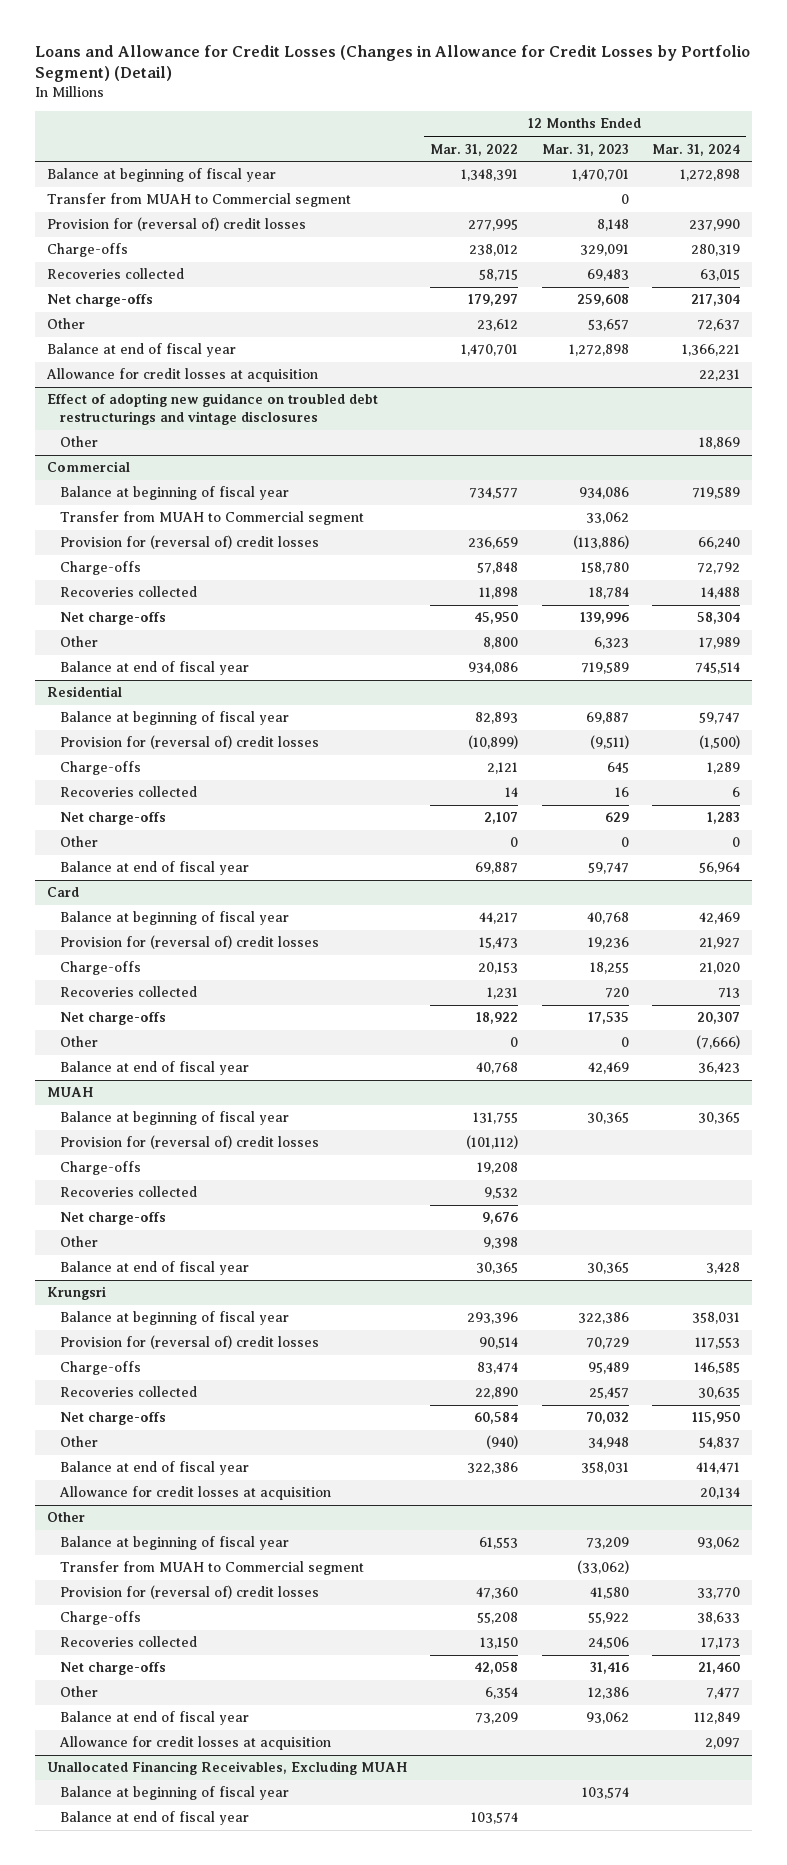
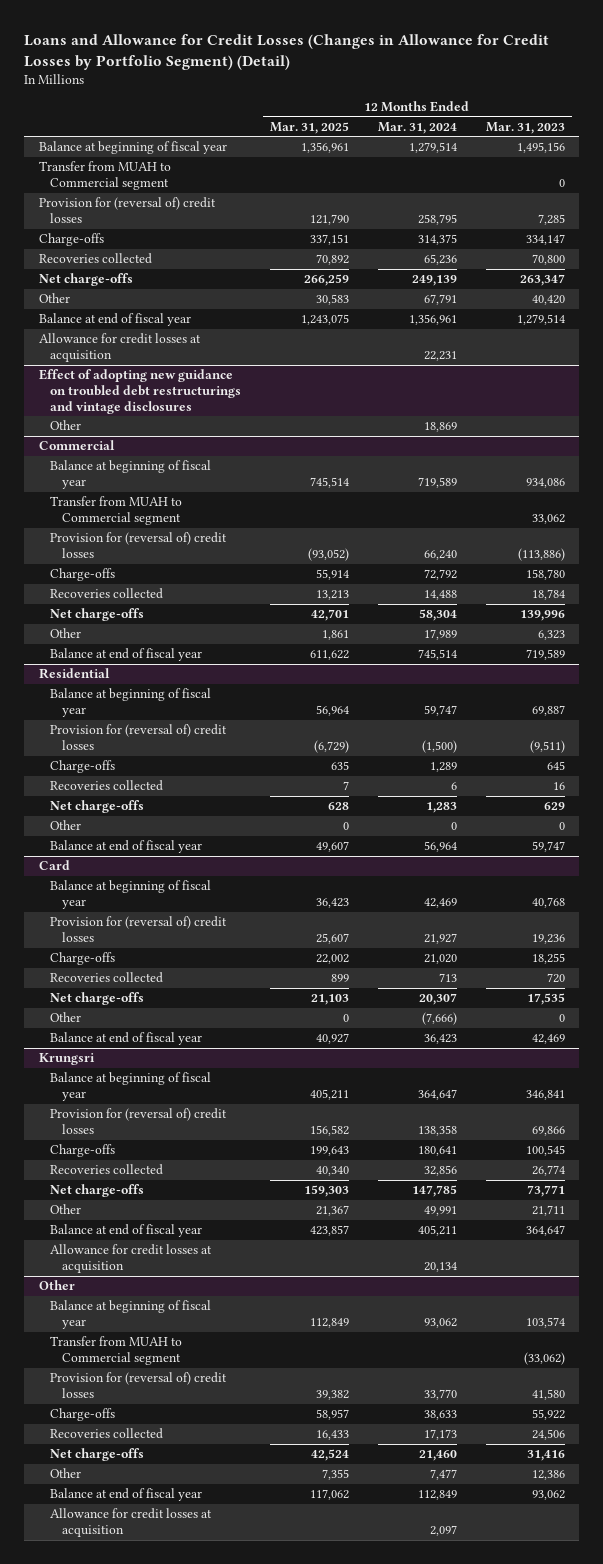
- | 12 Months Ended Mar. 31, 2022 | 12 Months Ended Mar. 31, 2023 | 12 Months Ended Mar. 31, 2024
+ | 12 Months Ended Mar. 31, 2025 | 12 Months Ended Mar. 31, 2024 | 12 Months Ended Mar. 31, 2023
- Balance at beginning of fiscal year | 1,348,391 | 1,470,701 | 1,272,898
+ Balance at beginning of fiscal year | 1,356,961 | 1,279,514 | 1,495,156
- Provision for (reversal of) credit losses | 277,995 | 8,148 | 237,990
- Charge-offs | 238,012 | 329,091 | 280,319
- Recoveries collected | 58,715 | 69,483 | 63,015
- Net charge-offs | 179,297 | 259,608 | 217,304
- Other | 23,612 | 53,657 | 72,637
- Balance at end of fiscal year | 1,470,701 | 1,272,898 | 1,366,221
+ Provision for (reversal of) credit losses | 121,790 | 258,795 | 7,285
+ Charge-offs | 337,151 | 314,375 | 334,147
+ Recoveries collected | 70,892 | 65,236 | 70,800
+ Net charge-offs | 266,259 | 249,139 | 263,347
+ Other | 30,583 | 67,791 | 40,420
+ Balance at end of fiscal year | 1,243,075 | 1,356,961 | 1,279,514
- MUAH
- Balance at beginning of fiscal year | 131,755 | 30,365 | 30,365
- Provision for (reversal of) credit losses | (101,112) | |
- Charge-offs | 19,208 | |
- Recoveries collected | 9,532 | |
- Net charge-offs | 9,676 | |
- Other | 9,398 | |
- Balance at end of fiscal year | 30,365 | 30,365 | 3,428
@ Krungsri
- Balance at beginning of fiscal year | 293,396 | 322,386 | 358,031
- Provision for (reversal of) credit losses | 90,514 | 70,729 | 117,553
- Charge-offs | 83,474 | 95,489 | 146,585
- Recoveries collected | 22,890 | 25,457 | 30,635
- Net charge-offs | 60,584 | 70,032 | 115,950
- Other | (940) | 34,948 | 54,837
- Balance at end of fiscal year | 322,386 | 358,031 | 414,471
+ Balance at beginning of fiscal year | 405,211 | 364,647 | 346,841
+ Provision for (reversal of) credit losses | 156,582 | 138,358 | 69,866
+ Charge-offs | 199,643 | 180,641 | 100,545
+ Recoveries collected | 40,340 | 32,856 | 26,774
+ Net charge-offs | 159,303 | 147,785 | 73,771
+ Other | 21,367 | 49,991 | 21,711
+ Balance at end of fiscal year | 423,857 | 405,211 | 364,647
@ Other
- Balance at beginning of fiscal year | 61,553 | 73,209 | 93,062
+ Balance at beginning of fiscal year | 112,849 | 93,062 | 103,574
- Unallocated Financing Receivables, Excluding MUAH
- Balance at beginning of fiscal year | | 103,574 |
- Balance at end of fiscal year | 103,574 | |

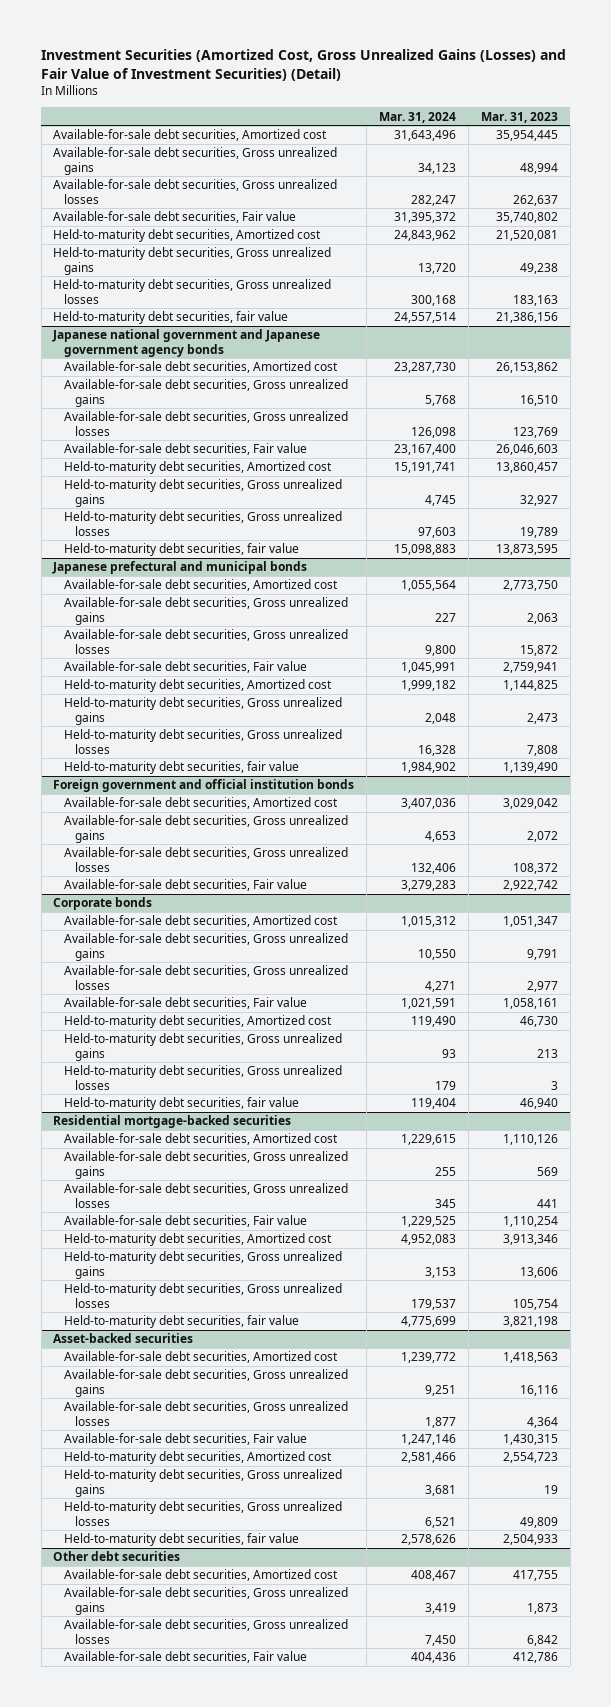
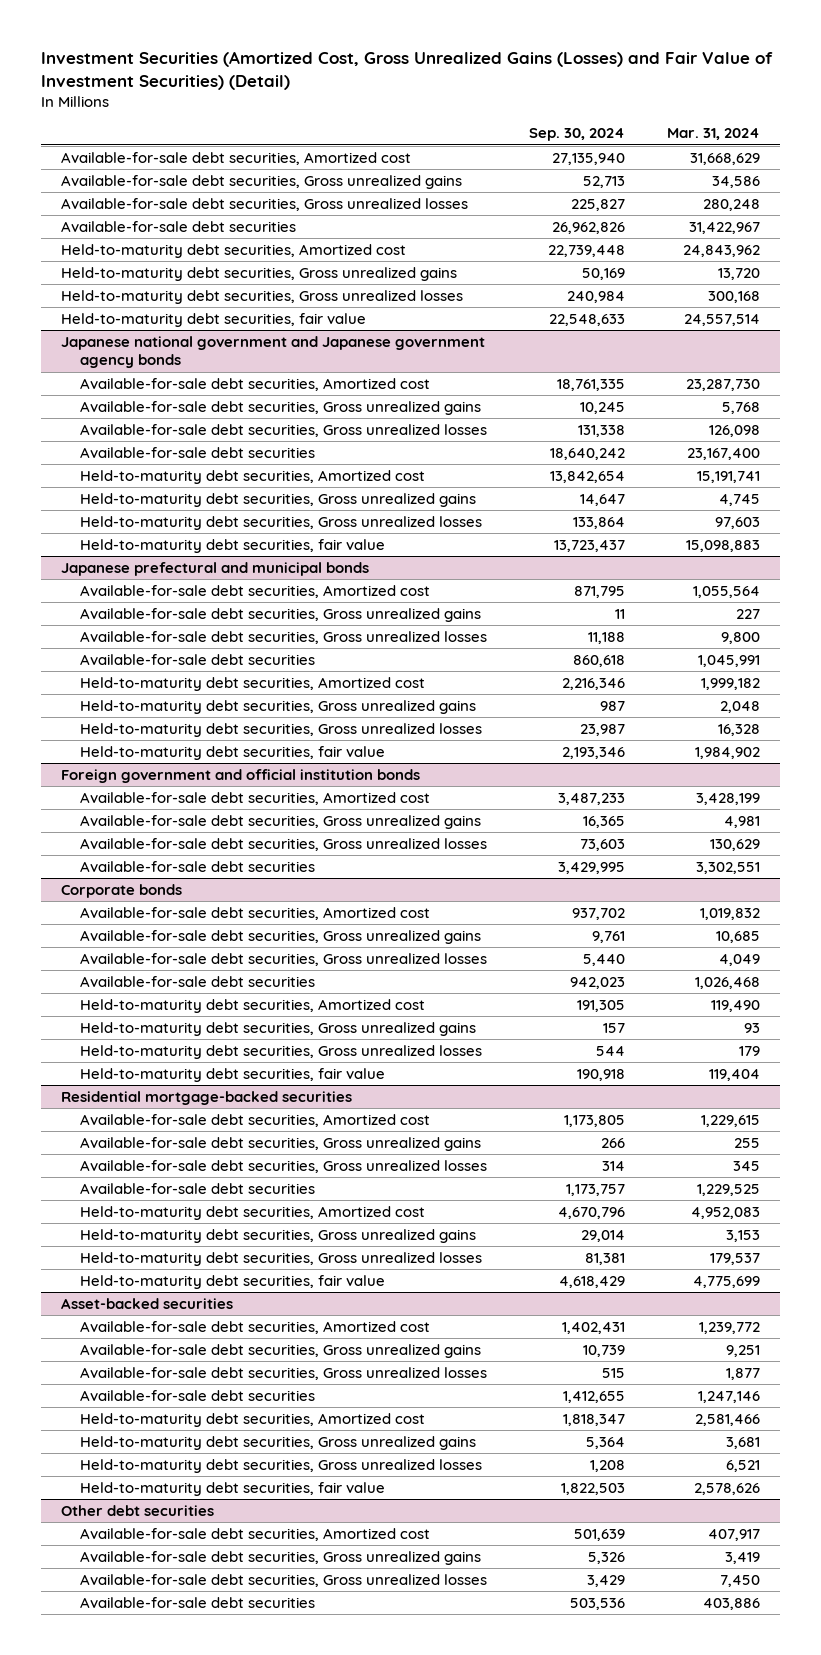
- | Mar. 31, 2024 | Mar. 31, 2023
+ | Sep. 30, 2024 | Mar. 31, 2024
- Available-for-sale debt securities, Amortized cost | 31,643,496 | 35,954,445
- Available-for-sale debt securities, Gross unrealized gains | 34,123 | 48,994
- Available-for-sale debt securities, Gross unrealized losses | 282,247 | 262,637
- Available-for-sale debt securities, Fair value | 31,395,372 | 35,740,802
+ Available-for-sale debt securities, Amortized cost | 27,135,940 | 31,668,629
+ Available-for-sale debt securities, Gross unrealized gains | 52,713 | 34,586
+ Available-for-sale debt securities, Gross unrealized losses | 225,827 | 280,248
+ Available-for-sale debt securities | 26,962,826 | 31,422,967
@ Japanese national government and Japanese government agency bonds
- Available-for-sale debt securities, Fair value | 23,167,400 | 26,046,603
+ Available-for-sale debt securities | 18,640,242 | 23,167,400
@ Japanese prefectural and municipal bonds
- Available-for-sale debt securities, Fair value | 1,045,991 | 2,759,941
+ Available-for-sale debt securities | 860,618 | 1,045,991
@ Foreign government and official institution bonds
- Available-for-sale debt securities, Amortized cost | 3,407,036 | 3,029,042
- Available-for-sale debt securities, Gross unrealized gains | 4,653 | 2,072
- Available-for-sale debt securities, Gross unrealized losses | 132,406 | 108,372
- Available-for-sale debt securities, Fair value | 3,279,283 | 2,922,742
+ Available-for-sale debt securities, Amortized cost | 3,487,233 | 3,428,199
+ Available-for-sale debt securities, Gross unrealized gains | 16,365 | 4,981
+ Available-for-sale debt securities, Gross unrealized losses | 73,603 | 130,629
+ Available-for-sale debt securities | 3,429,995 | 3,302,551
@ Corporate bonds
- Available-for-sale debt securities, Amortized cost | 1,015,312 | 1,051,347
- Available-for-sale debt securities, Gross unrealized gains | 10,550 | 9,791
- Available-for-sale debt securities, Gross unrealized losses | 4,271 | 2,977
- Available-for-sale debt securities, Fair value | 1,021,591 | 1,058,161
+ Available-for-sale debt securities, Amortized cost | 937,702 | 1,019,832
+ Available-for-sale debt securities, Gross unrealized gains | 9,761 | 10,685
+ Available-for-sale debt securities, Gross unrealized losses | 5,440 | 4,049
+ Available-for-sale debt securities | 942,023 | 1,026,468
@ Residential mortgage-backed securities
- Available-for-sale debt securities, Fair value | 1,229,525 | 1,110,254
+ Available-for-sale debt securities | 1,173,757 | 1,229,525
@ Asset-backed securities
- Available-for-sale debt securities, Fair value | 1,247,146 | 1,430,315
+ Available-for-sale debt securities | 1,412,655 | 1,247,146
@ Other debt securities
- Available-for-sale debt securities, Amortized cost | 408,467 | 417,755
+ Available-for-sale debt securities, Amortized cost | 501,639 | 407,917
- Available-for-sale debt securities, Fair value | 404,436 | 412,786
+ Available-for-sale debt securities | 503,536 | 403,886

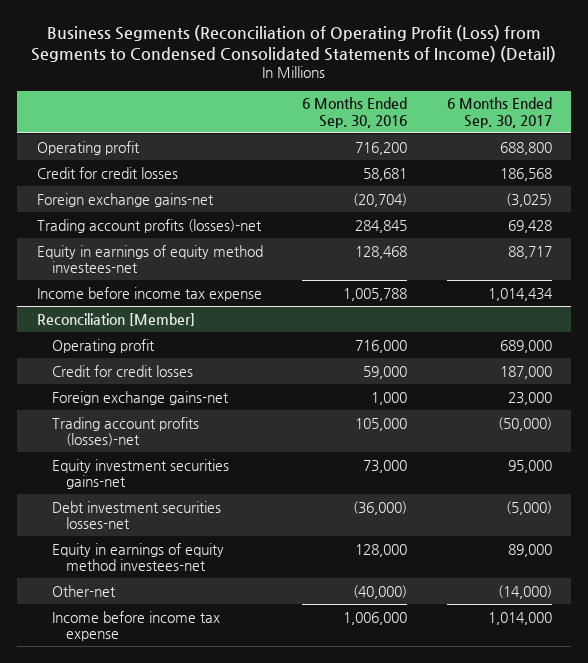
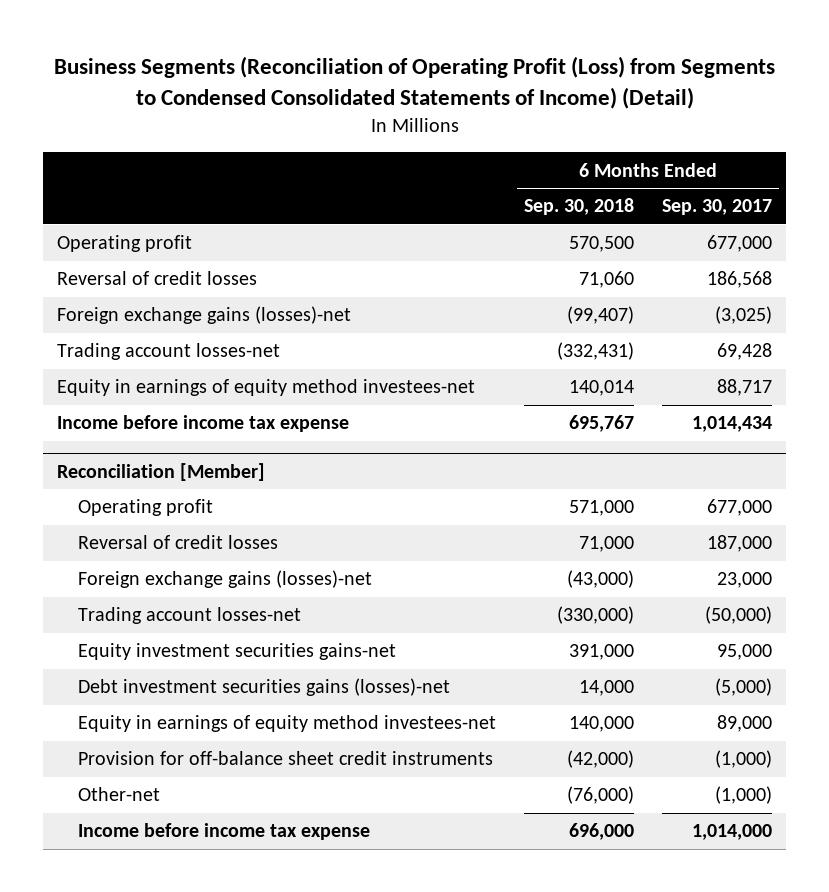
- | 6 Months Ended Sep. 30, 2016 | 6 Months Ended Sep. 30, 2017
+ | 6 Months Ended Sep. 30, 2018 | 6 Months Ended Sep. 30, 2017
- Operating profit | 716,200 | 688,800
- Credit for credit losses | 58,681 | 186,568
- Foreign exchange gains-net | (20,704) | (3,025)
- Trading account profits (losses)-net | 284,845 | 69,428
+ Operating profit | 570,500 | 677,000
+ Reversal of credit losses | 71,060 | 186,568
+ Foreign exchange gains (losses)-net | (99,407) | (3,025)
+ Trading account losses-net | (332,431) | 69,428
@ Reconciliation [Member]
- Operating profit | 716,000 | 689,000
- Credit for credit losses | 59,000 | 187,000
- Foreign exchange gains-net | 1,000 | 23,000
- Trading account profits (losses)-net | 105,000 | (50,000)
+ Operating profit | 571,000 | 677,000
+ Reversal of credit losses | 71,000 | 187,000
+ Foreign exchange gains (losses)-net | (43,000) | 23,000
+ Trading account losses-net | (330,000) | (50,000)
- Debt investment securities losses-net | (36,000) | (5,000)
+ Debt investment securities gains (losses)-net | 14,000 | (5,000)
- Other-net | (40,000) | (14,000)
+ Provision for off-balance sheet credit instruments | (42,000) | (1,000)
+ Other-net | (76,000) | (1,000)

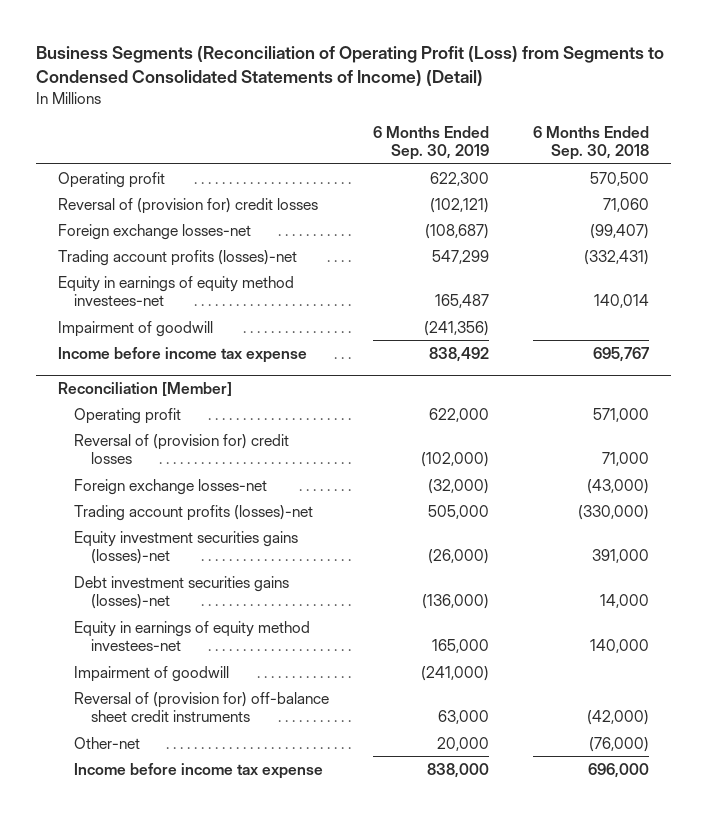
- | 6 Months Ended Sep. 30, 2018 | 6 Months Ended Sep. 30, 2017
+ | 6 Months Ended Sep. 30, 2019 | 6 Months Ended Sep. 30, 2018
- Reversal of credit losses | 71,060 | 186,568
- Foreign exchange gains (losses)-net | (99,407) | (3,025)
- Trading account losses-net | (332,431) | 69,428
+ Reversal of (provision for) credit losses | (102,121) | 71,060
+ Foreign exchange losses-net | (108,687) | (99,407)
+ Trading account profits (losses)-net | 547,299 | (332,431)
+ Impairment of goodwill | (241,356) |
@ Reconciliation [Member]
- Reversal of credit losses | 71,000 | 187,000
- Foreign exchange gains (losses)-net | (43,000) | 23,000
- Trading account losses-net | (330,000) | (50,000)
- Equity investment securities gains-net | 391,000 | 95,000
+ Reversal of (provision for) credit losses | (102,000) | 71,000
+ Foreign exchange losses-net | (32,000) | (43,000)
+ Trading account profits (losses)-net | 505,000 | (330,000)
+ Equity investment securities gains (losses)-net | (26,000) | 391,000
- Provision for off-balance sheet credit instruments | (42,000) | (1,000)
+ Impairment of goodwill | (241,000) |
+ Reversal of (provision for) off-balance sheet credit instruments | 63,000 | (42,000)

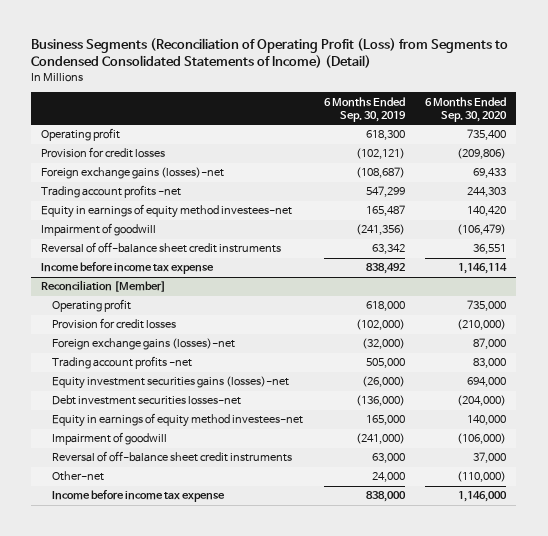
- | 6 Months Ended Sep. 30, 2019 | 6 Months Ended Sep. 30, 2018
+ | 6 Months Ended Sep. 30, 2019 | 6 Months Ended Sep. 30, 2020
- Operating profit | 622,300 | 570,500
- Reversal of (provision for) credit losses | (102,121) | 71,060
- Foreign exchange losses-net | (108,687) | (99,407)
- Trading account profits (losses)-net | 547,299 | (332,431)
+ Operating profit | 618,300 | 735,400
+ Provision for credit losses | (102,121) | (209,806)
+ Foreign exchange gains (losses)-net | (108,687) | 69,433
+ Trading account profits -net | 547,299 | 244,303
+ Reversal of off-balance sheet credit instruments | 63,342 | 36,551
@ Reconciliation [Member]
- Operating profit | 622,000 | 571,000
- Reversal of (provision for) credit losses | (102,000) | 71,000
- Foreign exchange losses-net | (32,000) | (43,000)
- Trading account profits (losses)-net | 505,000 | (330,000)
+ Operating profit | 618,000 | 735,000
+ Provision for credit losses | (102,000) | (210,000)
+ Foreign exchange gains (losses)-net | (32,000) | 87,000
+ Trading account profits -net | 505,000 | 83,000
- Debt investment securities gains (losses)-net | (136,000) | 14,000
+ Debt investment securities losses-net | (136,000) | (204,000)
- Reversal of (provision for) off-balance sheet credit instruments | 63,000 | (42,000)
- Other-net | 20,000 | (76,000)
+ Reversal of off-balance sheet credit instruments | 63,000 | 37,000
+ Other-net | 24,000 | (110,000)

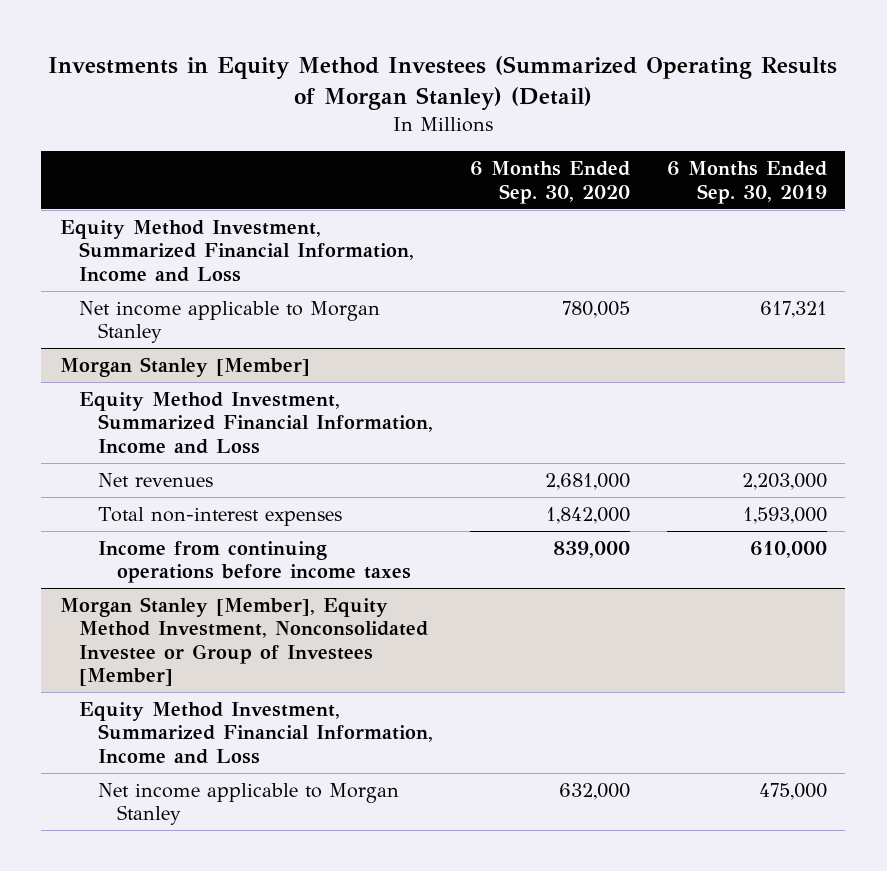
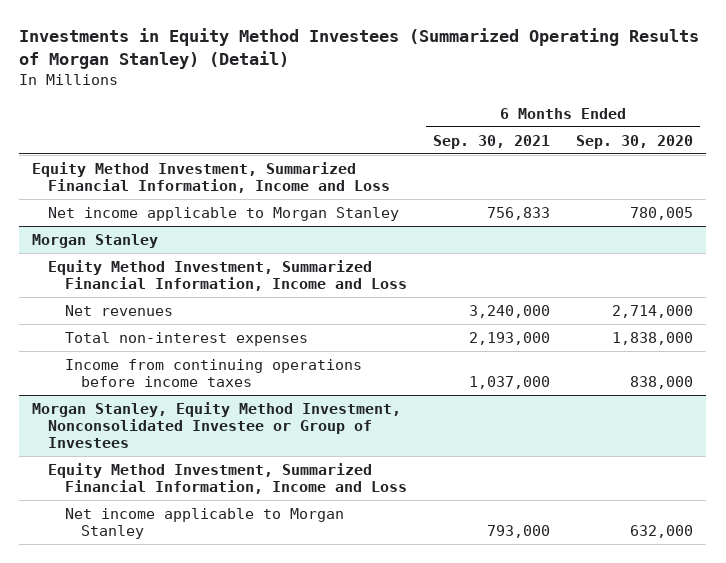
- | 6 Months Ended Sep. 30, 2020 | 6 Months Ended Sep. 30, 2019
+ | 6 Months Ended Sep. 30, 2021 | 6 Months Ended Sep. 30, 2020
- Morgan Stanley [Member]
+ Morgan Stanley
- Net revenues | 2,681,000 | 2,203,000
- Total non-interest expenses | 1,842,000 | 1,593,000
- Income from continuing operations before income taxes | 839,000 | 610,000
- Morgan Stanley [Member], Equity Method Investment, Nonconsolidated Investee or Group of Investees [Member]
+ Net revenues | 3,240,000 | 2,714,000
+ Total non-interest expenses | 2,193,000 | 1,838,000
+ Income from continuing operations before income taxes | 1,037,000 | 838,000
+ Morgan Stanley, Equity Method Investment, Nonconsolidated Investee or Group of Investees

